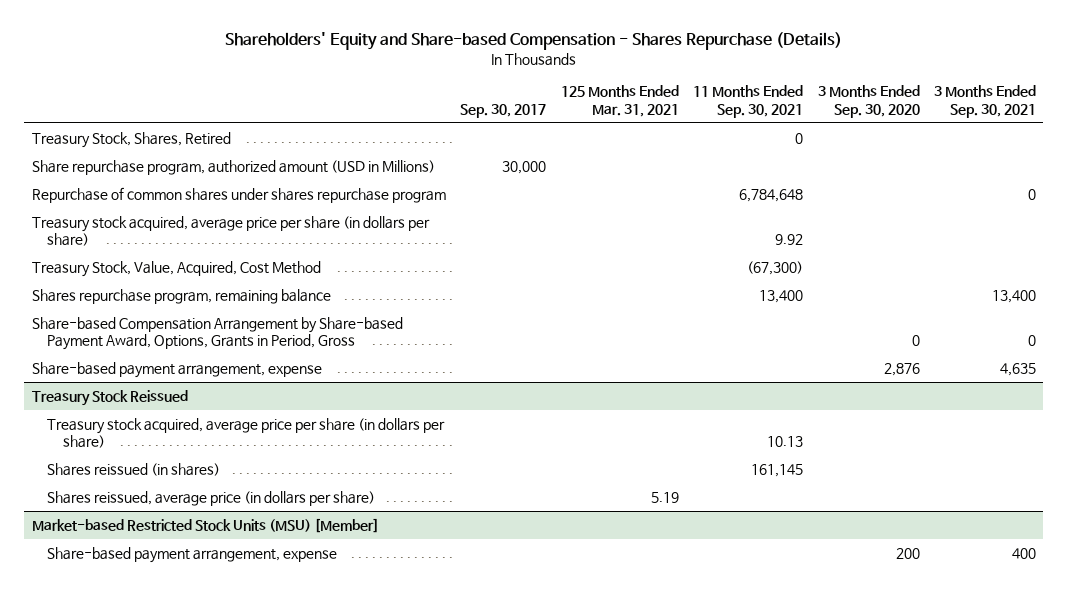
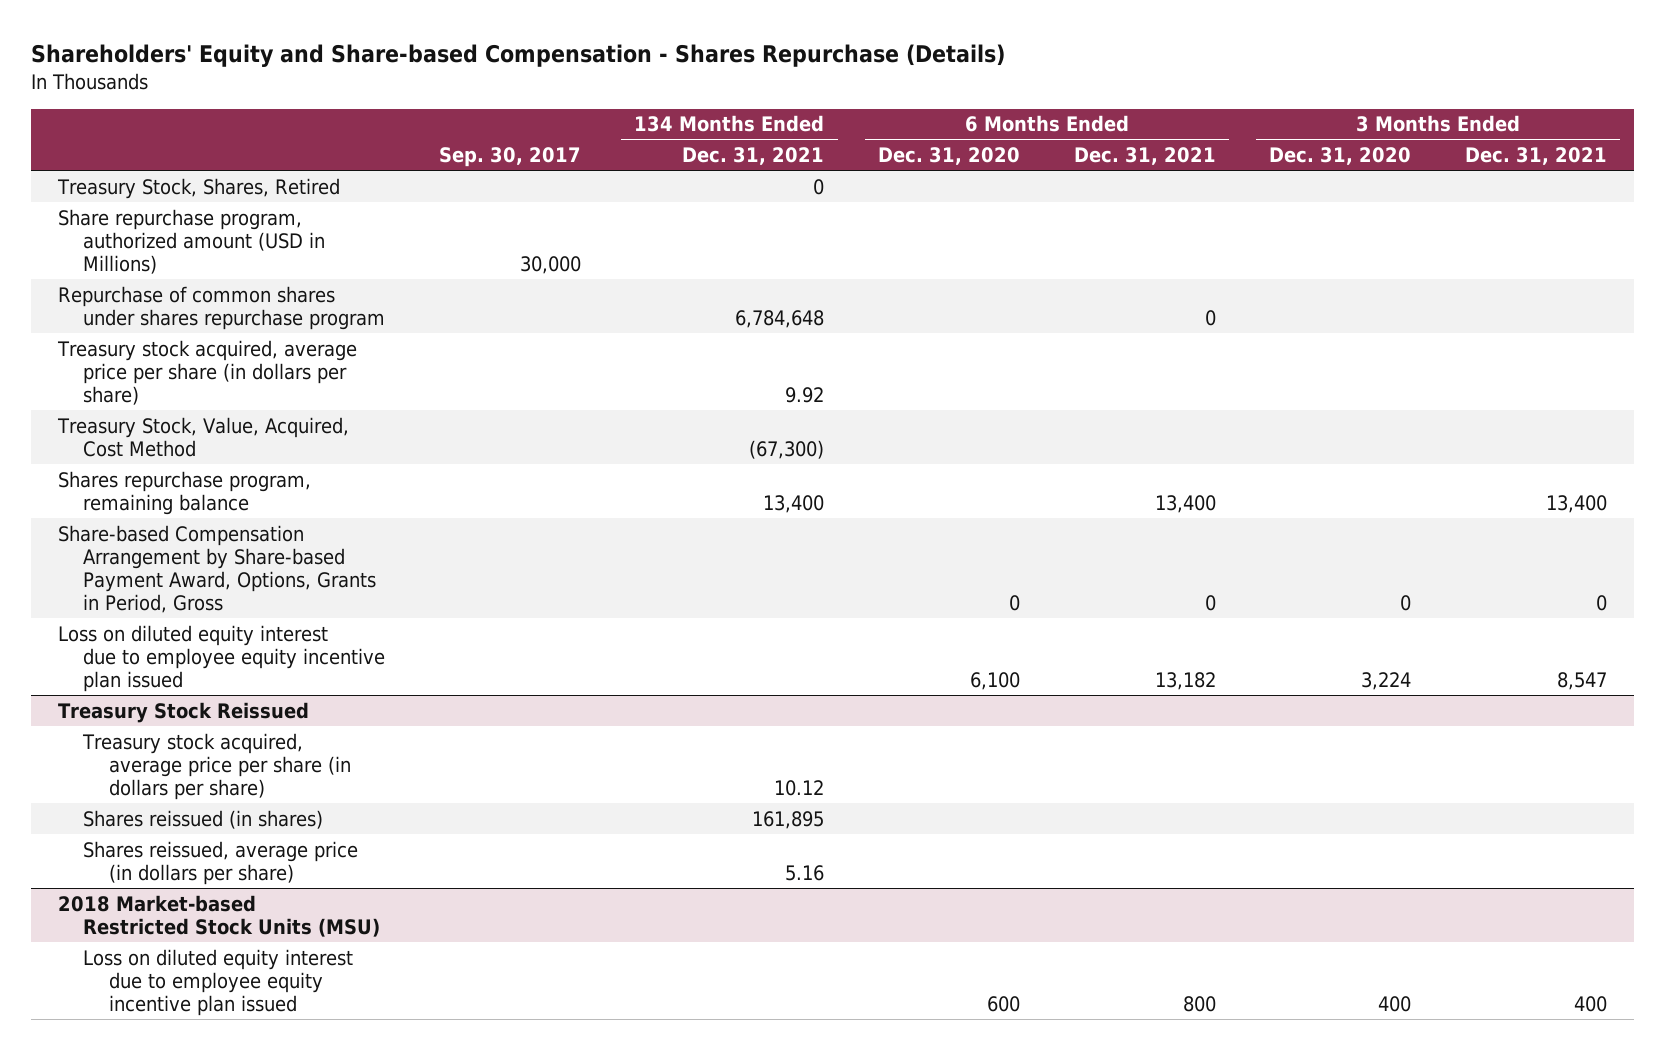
- | Sep. 30, 2017 | 125 Months Ended Mar. 31, 2021 | 11 Months Ended Sep. 30, 2021 | 3 Months Ended Sep. 30, 2020 | 3 Months Ended Sep. 30, 2021
+ | Sep. 30, 2017 | 134 Months Ended Dec. 31, 2021 | 6 Months Ended Dec. 31, 2020 | 6 Months Ended Dec. 31, 2021 | 3 Months Ended Dec. 31, 2020 | 3 Months Ended Dec. 31, 2021
- Share-based payment arrangement, expense | | | | 2,876 | 4,635
+ Loss on diluted equity interest due to employee equity incentive plan issued | | | 6,100 | 13,182 | 3,224 | 8,547
- Market-based Restricted Stock Units (MSU) [Member]
- Share-based payment arrangement, expense | | | | 200 | 400
+ 2018 Market-based Restricted Stock Units (MSU)
+ Loss on diluted equity interest due to employee equity incentive plan issued | | | 600 | 800 | 400 | 400

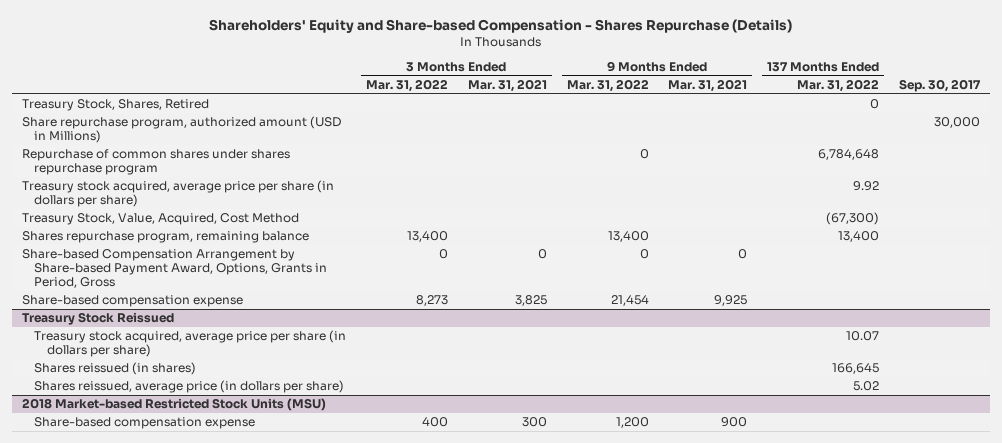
- | Sep. 30, 2017 | 134 Months Ended Dec. 31, 2021 | 6 Months Ended Dec. 31, 2020 | 6 Months Ended Dec. 31, 2021 | 3 Months Ended Dec. 31, 2020 | 3 Months Ended Dec. 31, 2021
+ | 3 Months Ended Mar. 31, 2022 | 3 Months Ended Mar. 31, 2021 | 9 Months Ended Mar. 31, 2022 | 9 Months Ended Mar. 31, 2021 | 137 Months Ended Mar. 31, 2022 | Sep. 30, 2017
- Loss on diluted equity interest due to employee equity incentive plan issued | | | 6,100 | 13,182 | 3,224 | 8,547
+ Share-based compensation expense | 8,273 | 3,825 | 21,454 | 9,925 | |
@ 2018 Market-based Restricted Stock Units (MSU)
- Loss on diluted equity interest due to employee equity incentive plan issued | | | 600 | 800 | 400 | 400
+ Share-based compensation expense | 400 | 300 | 1,200 | 900 | |

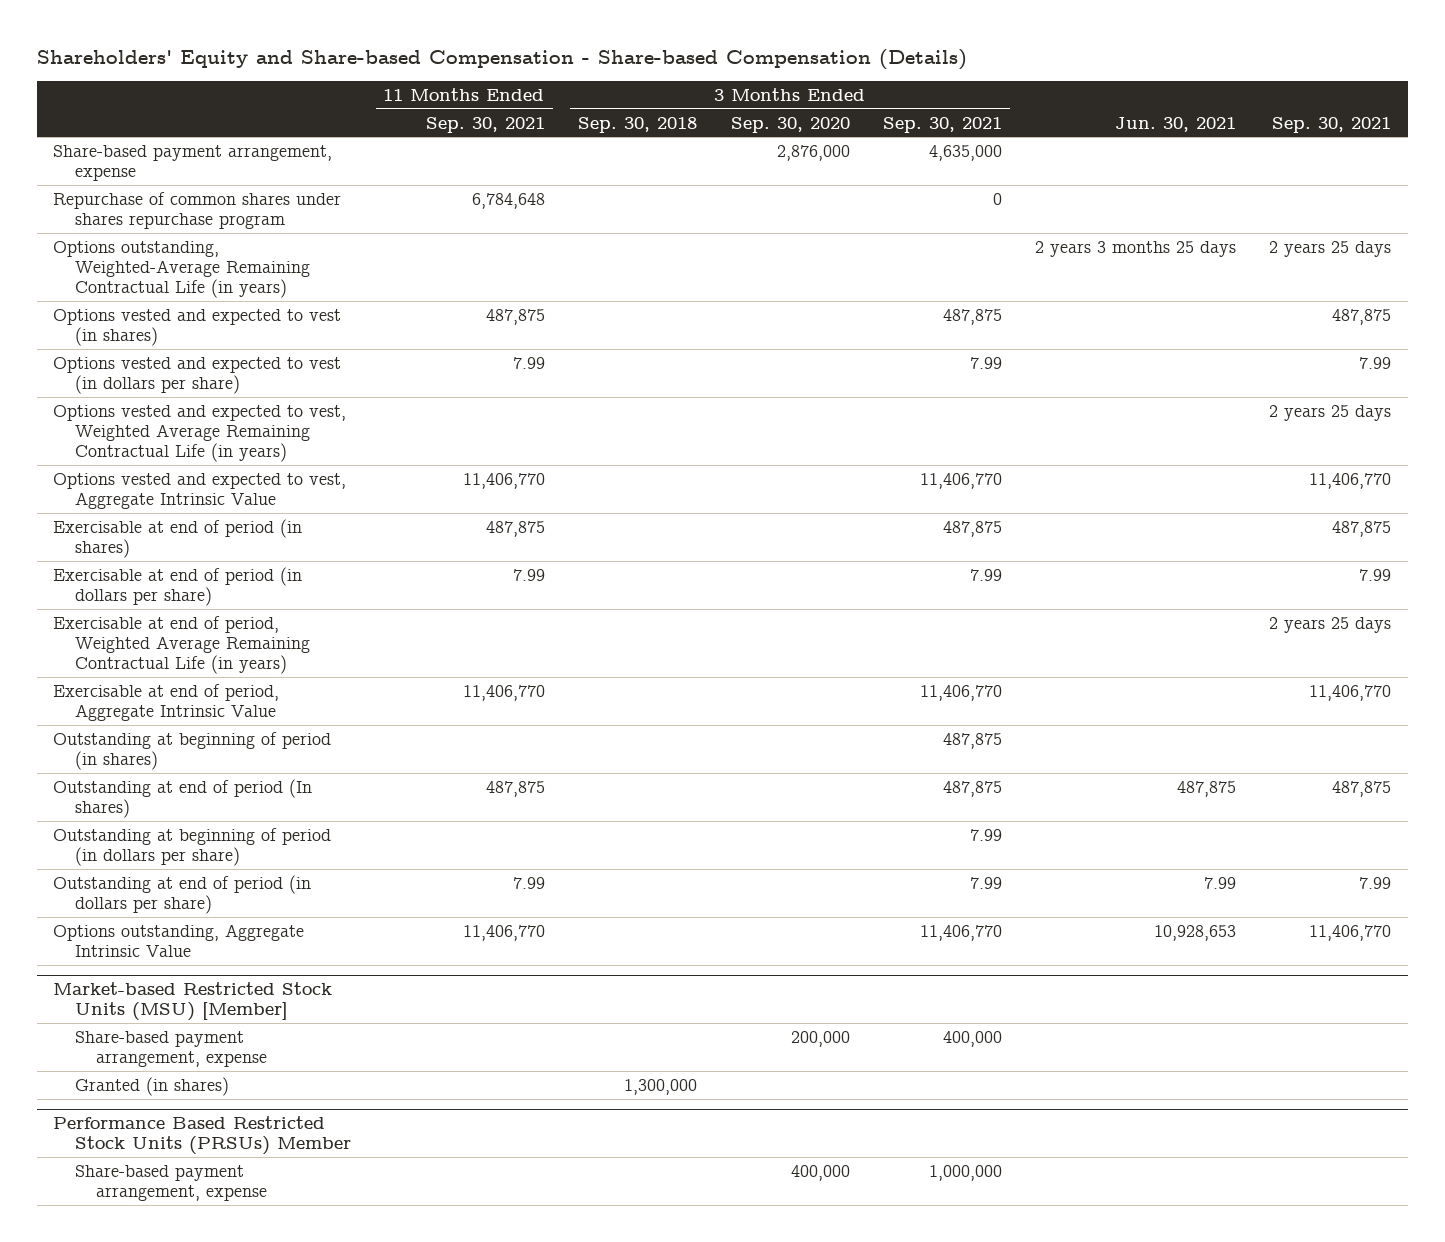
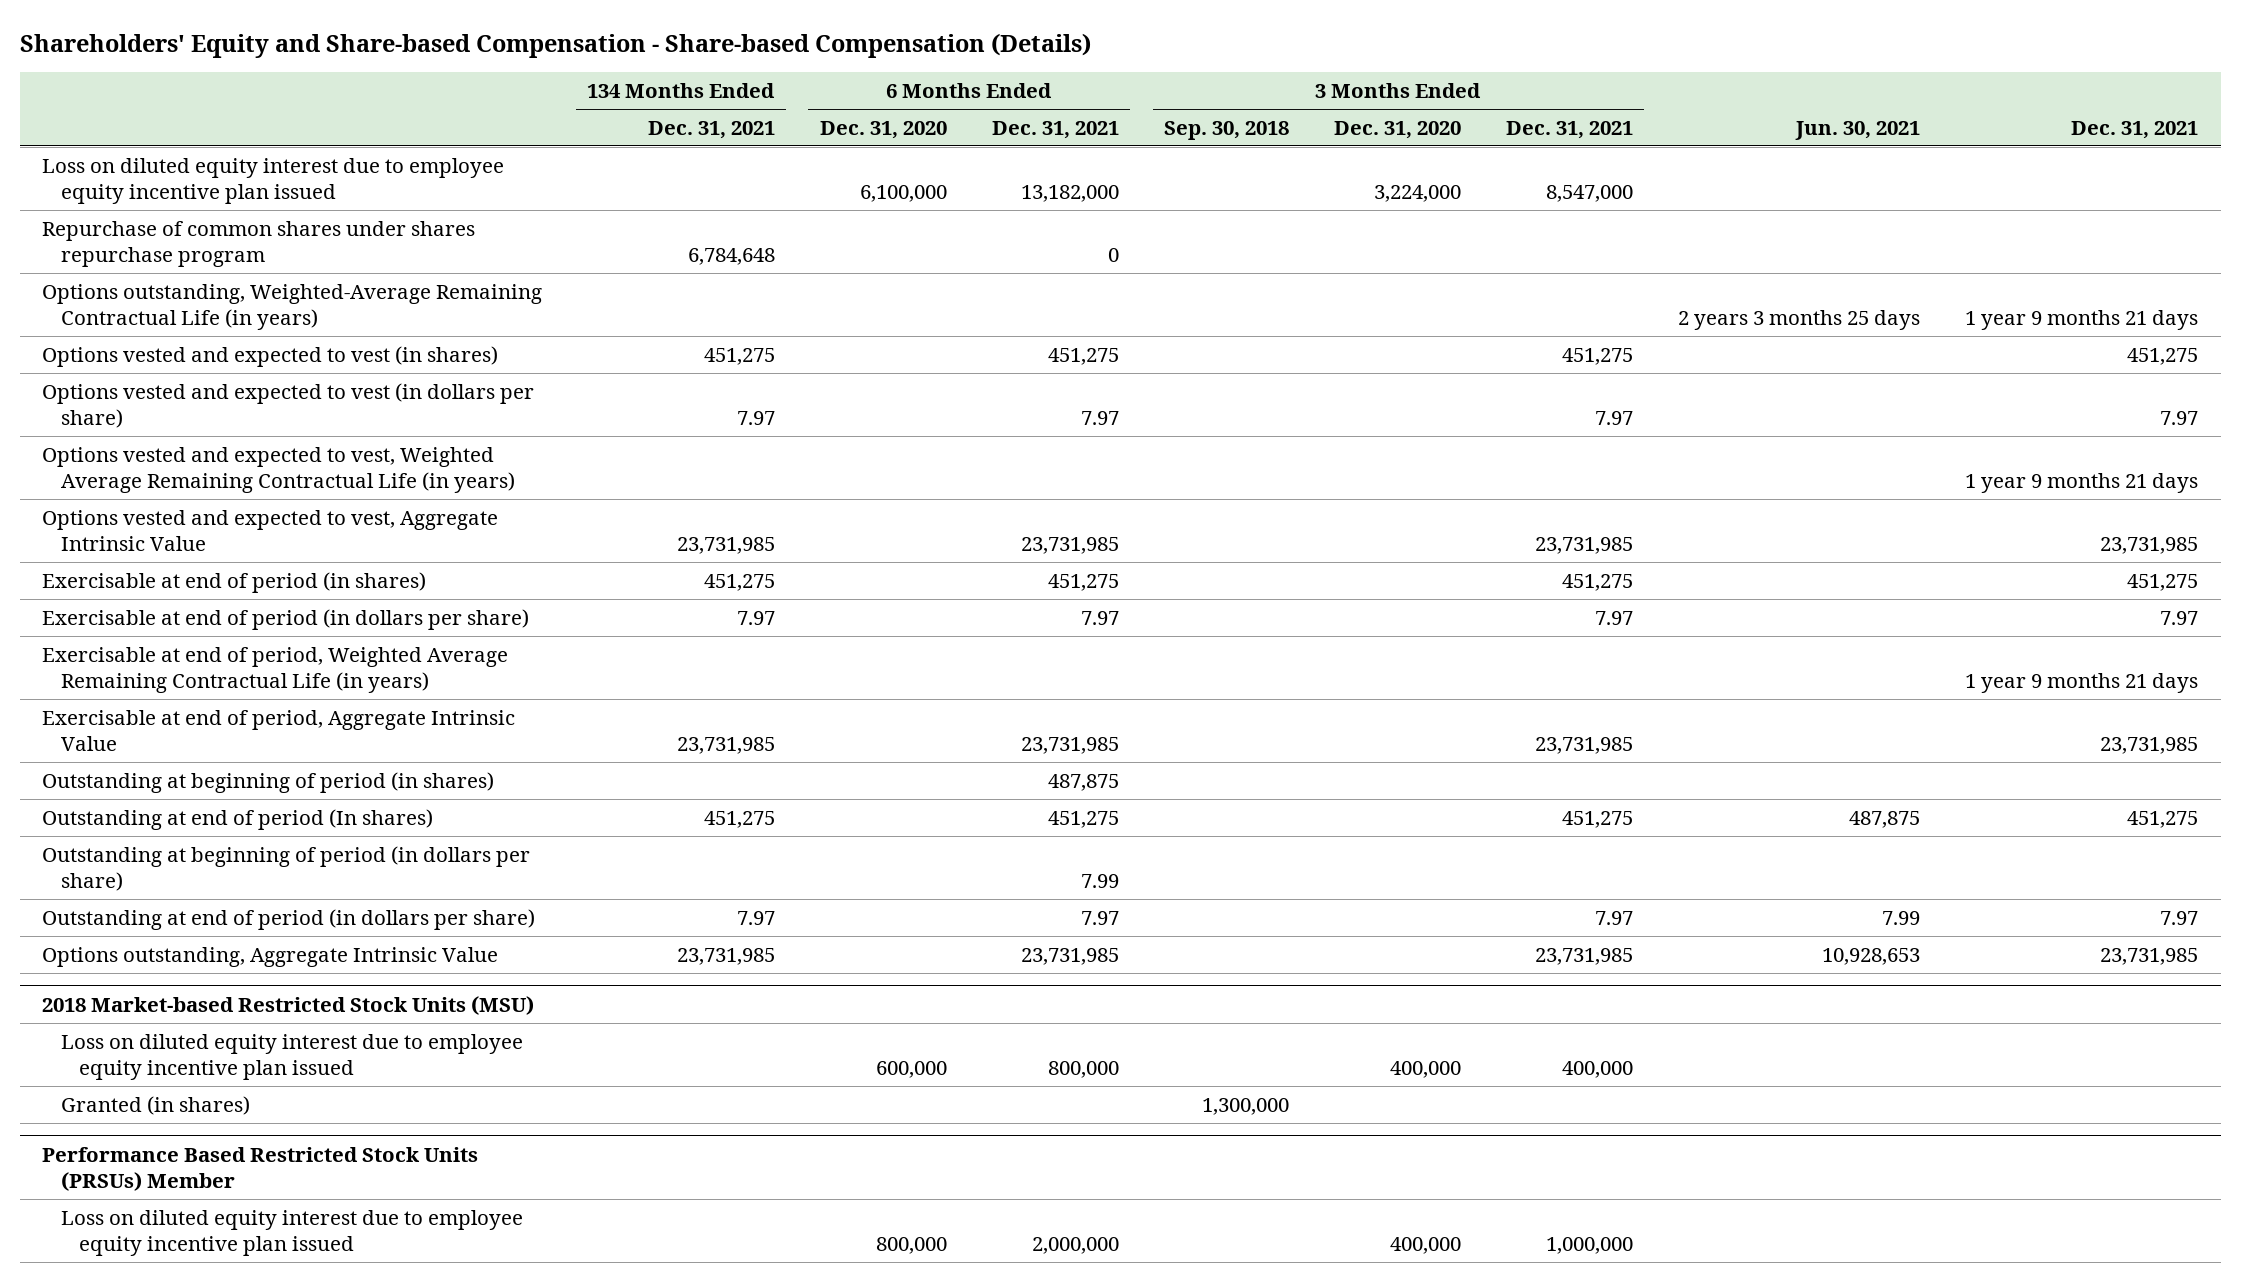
- | 11 Months Ended Sep. 30, 2021 | 3 Months Ended Sep. 30, 2018 | 3 Months Ended Sep. 30, 2020 | 3 Months Ended Sep. 30, 2021 | Jun. 30, 2021 | Sep. 30, 2021
+ | 134 Months Ended Dec. 31, 2021 | 6 Months Ended Dec. 31, 2020 | 6 Months Ended Dec. 31, 2021 | 3 Months Ended Sep. 30, 2018 | 3 Months Ended Dec. 31, 2020 | 3 Months Ended Dec. 31, 2021 | Jun. 30, 2021 | Dec. 31, 2021
- Share-based payment arrangement, expense | | | 2,876,000 | 4,635,000 | |
+ Loss on diluted equity interest due to employee equity incentive plan issued | | 6,100,000 | 13,182,000 | | 3,224,000 | 8,547,000 | |
- Market-based Restricted Stock Units (MSU) [Member]
- Share-based payment arrangement, expense | | | 200,000 | 400,000 | |
+ 2018 Market-based Restricted Stock Units (MSU)
+ Loss on diluted equity interest due to employee equity incentive plan issued | | 600,000 | 800,000 | | 400,000 | 400,000 | |
@ Performance Based Restricted Stock Units (PRSUs) Member
- Share-based payment arrangement, expense | | | 400,000 | 1,000,000 | |
+ Loss on diluted equity interest due to employee equity incentive plan issued | | 800,000 | 2,000,000 | | 400,000 | 1,000,000 | |

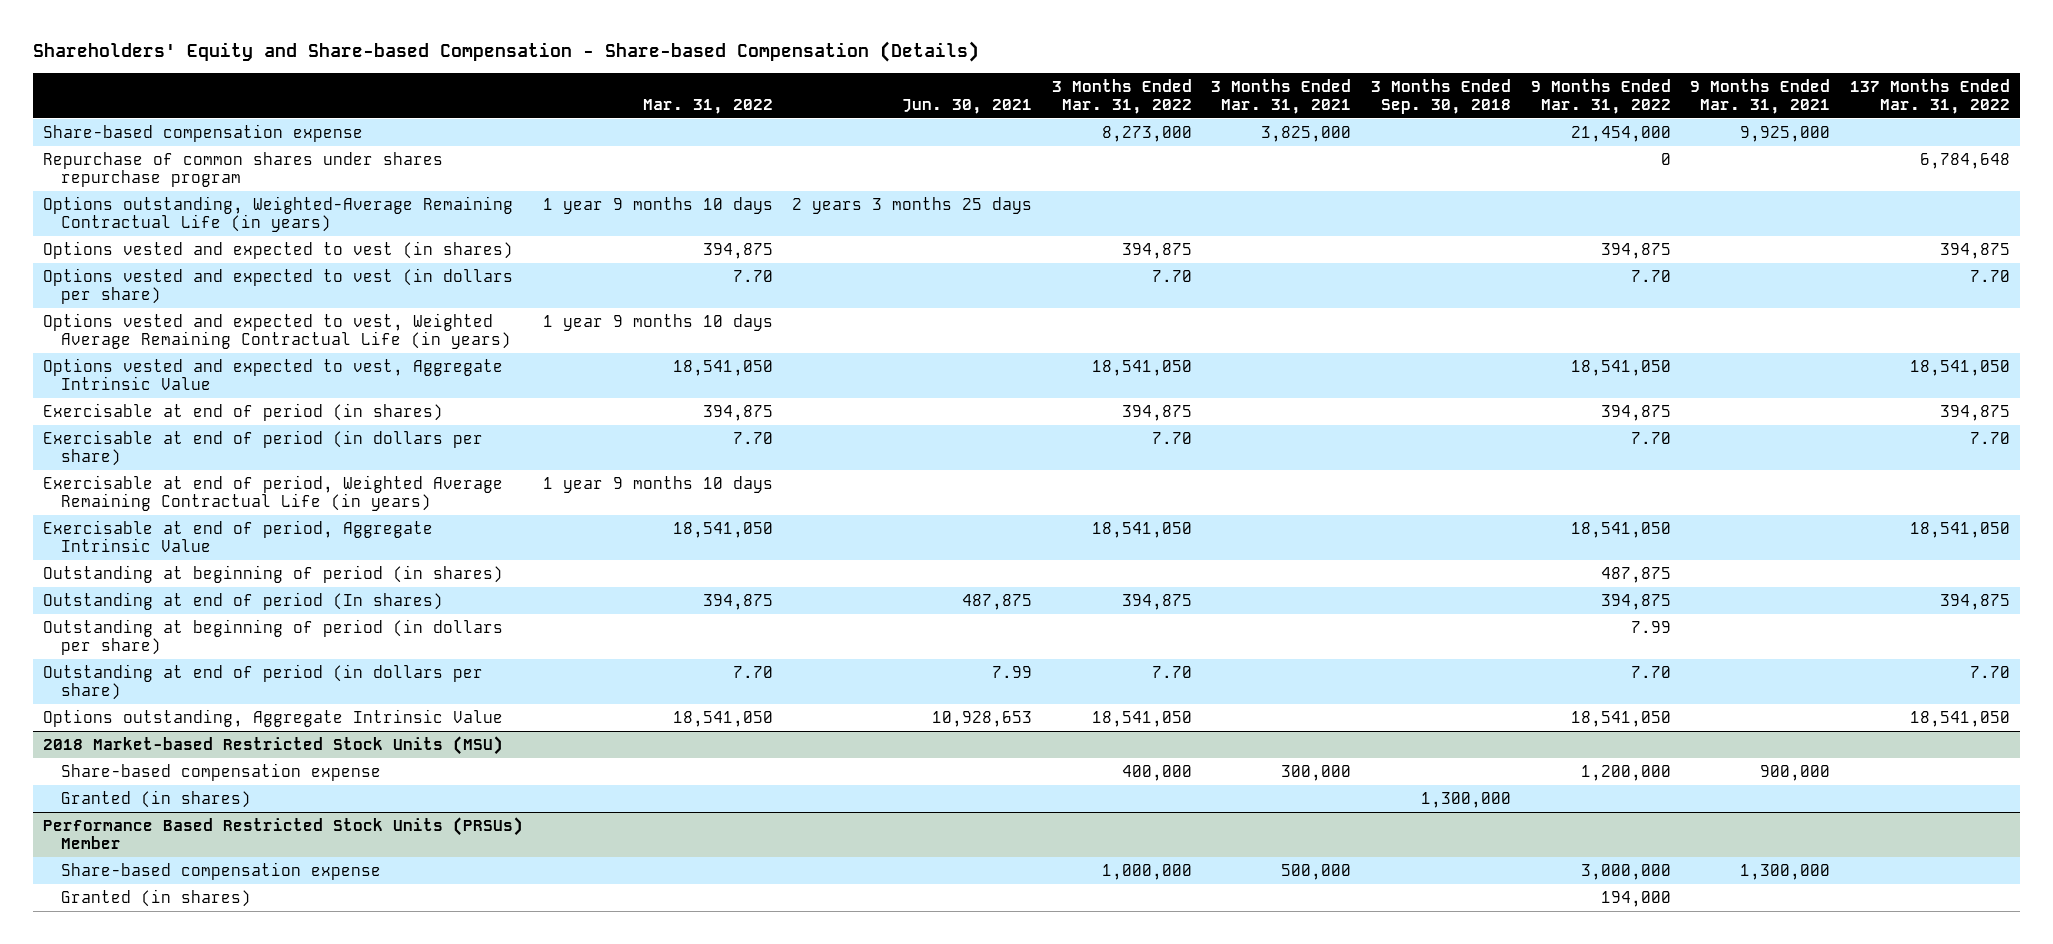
- | 134 Months Ended Dec. 31, 2021 | 6 Months Ended Dec. 31, 2020 | 6 Months Ended Dec. 31, 2021 | 3 Months Ended Sep. 30, 2018 | 3 Months Ended Dec. 31, 2020 | 3 Months Ended Dec. 31, 2021 | Jun. 30, 2021 | Dec. 31, 2021
+ | Mar. 31, 2022 | Jun. 30, 2021 | 3 Months Ended Mar. 31, 2022 | 3 Months Ended Mar. 31, 2021 | 3 Months Ended Sep. 30, 2018 | 9 Months Ended Mar. 31, 2022 | 9 Months Ended Mar. 31, 2021 | 137 Months Ended Mar. 31, 2022
- Loss on diluted equity interest due to employee equity incentive plan issued | | 6,100,000 | 13,182,000 | | 3,224,000 | 8,547,000 | |
+ Share-based compensation expense | | | 8,273,000 | 3,825,000 | | 21,454,000 | 9,925,000 |
@ 2018 Market-based Restricted Stock Units (MSU)
- Loss on diluted equity interest due to employee equity incentive plan issued | | 600,000 | 800,000 | | 400,000 | 400,000 | |
+ Share-based compensation expense | | | 400,000 | 300,000 | | 1,200,000 | 900,000 |
@ Performance Based Restricted Stock Units (PRSUs) Member
- Loss on diluted equity interest due to employee equity incentive plan issued | | 800,000 | 2,000,000 | | 400,000 | 1,000,000 | |
+ Share-based compensation expense | | | 1,000,000 | 500,000 | | 3,000,000 | 1,300,000 |
+ Granted (in shares) | | | | | | 194,000 | |

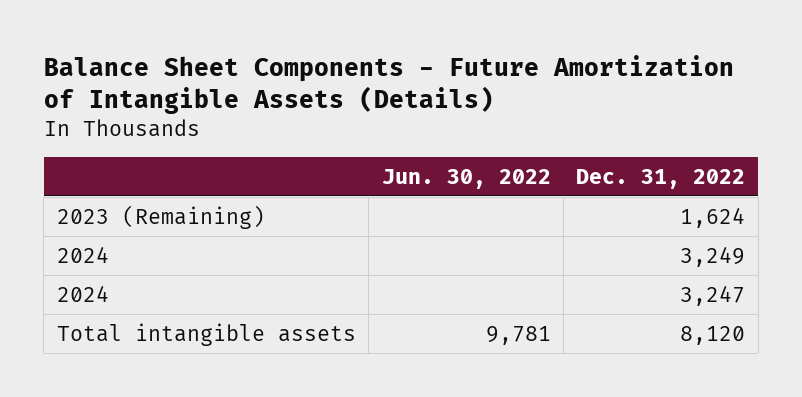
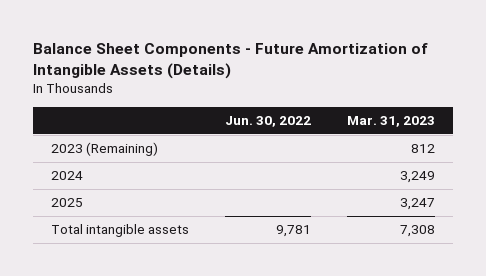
- | Jun. 30, 2022 | Dec. 31, 2022
+ | Jun. 30, 2022 | Mar. 31, 2023
- 2024 | | 3,247
+ 2025 | | 3,247

